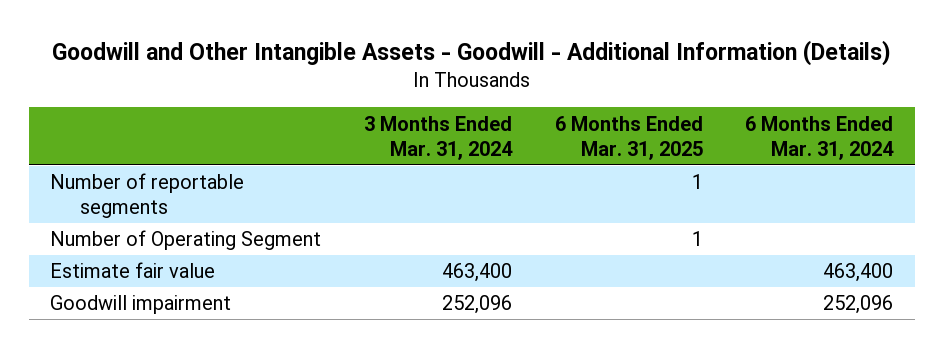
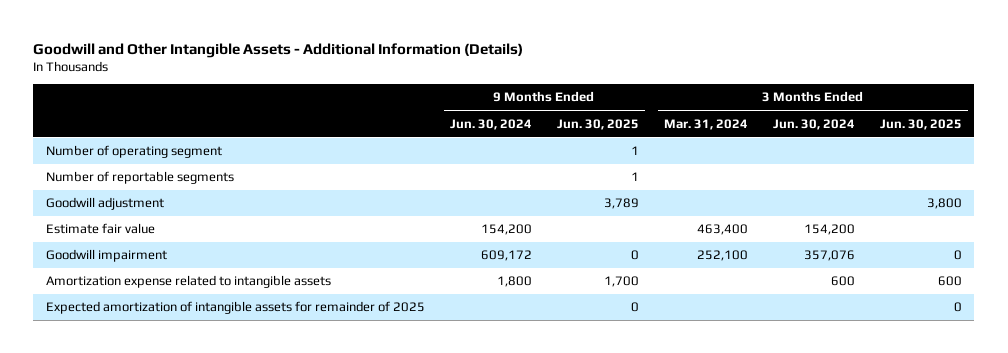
- Goodwill and Other Intangible Assets - Goodwill - Additional Information (Details)
+ Goodwill and Other Intangible Assets - Additional Information (Details)
- | 3 Months Ended Mar. 31, 2024 | 6 Months Ended Mar. 31, 2025 | 6 Months Ended Mar. 31, 2024
+ | 9 Months Ended Jun. 30, 2024 | 9 Months Ended Jun. 30, 2025 | 3 Months Ended Mar. 31, 2024 | 3 Months Ended Jun. 30, 2024 | 3 Months Ended Jun. 30, 2025
+ Number of operating segment | | 1 | | |
- Number of Operating Segment | | 1 |
+ Goodwill adjustment | | 3,789 | | | 3,800
- Goodwill impairment | 252,096 | | 252,096
+ Goodwill impairment | 609,172 | 0 | 252,100 | 357,076 | 0
+ Amortization expense related to intangible assets | 1,800 | 1,700 | | 600 | 600
+ Expected amortization of intangible assets for remainder of 2025 | | 0 | | | 0

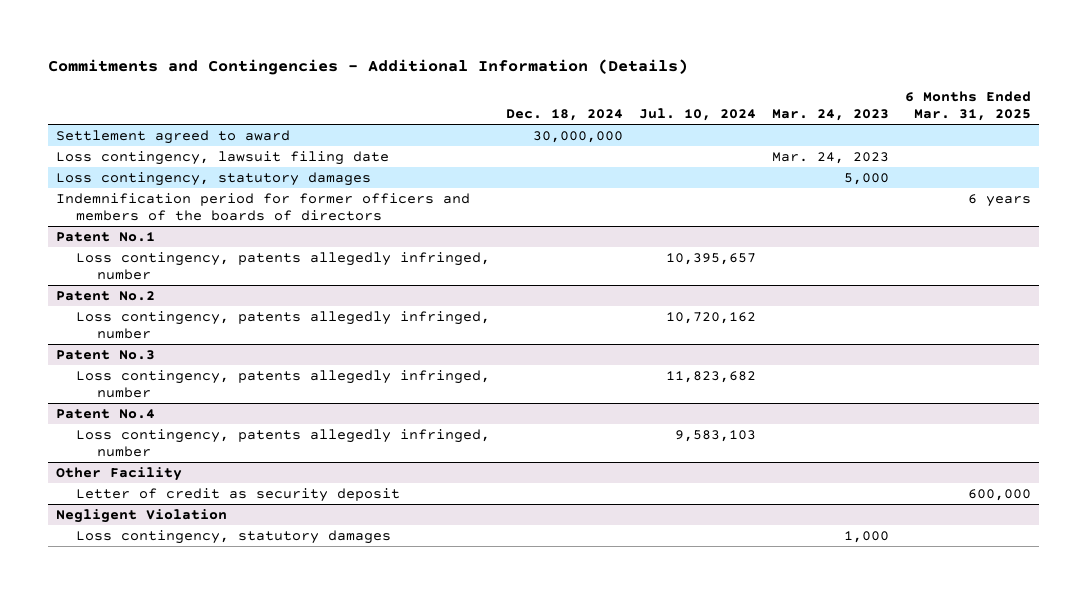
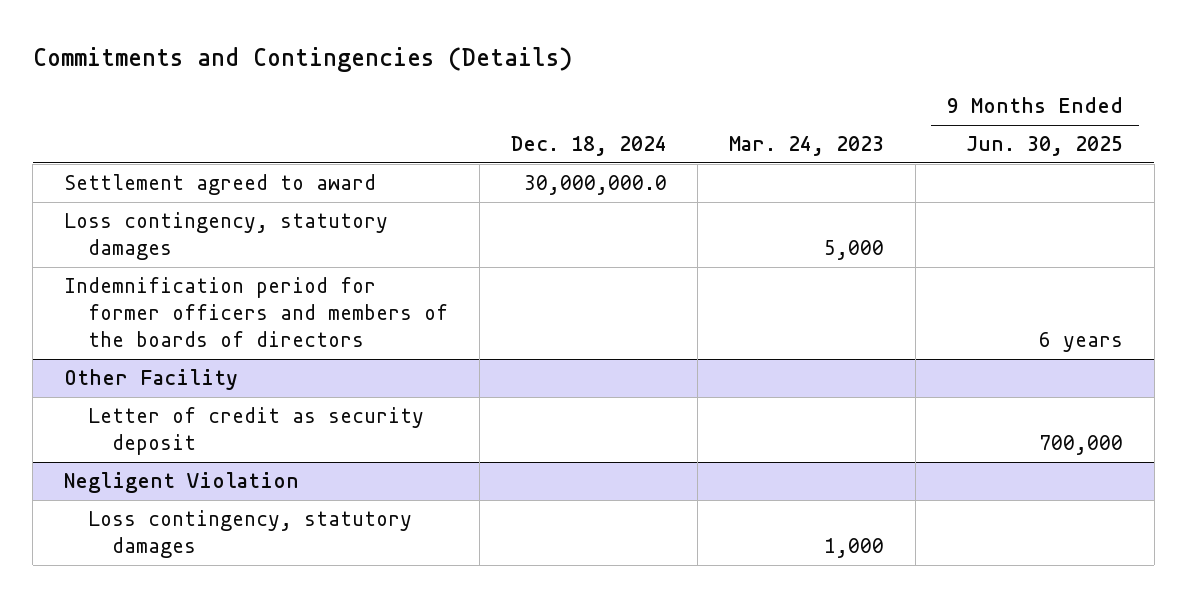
- Commitments and Contingencies - Additional Information (Details)
+ Commitments and Contingencies (Details)
- | Dec. 18, 2024 | Jul. 10, 2024 | Mar. 24, 2023 | 6 Months Ended Mar. 31, 2025
+ | Dec. 18, 2024 | Mar. 24, 2023 | 9 Months Ended Jun. 30, 2025
- Settlement agreed to award | 30,000,000 | | |
- Loss contingency, lawsuit filing date | | | Mar. 24, 2023 |
+ Settlement agreed to award | 30,000,000.0 | |
- Patent No.1
- Loss contingency, patents allegedly infringed, number | | 10,395,657 | |
- Patent No.2
- Loss contingency, patents allegedly infringed, number | | 10,720,162 | |
- Patent No.3
- Loss contingency, patents allegedly infringed, number | | 11,823,682 | |
- Patent No.4
- Loss contingency, patents allegedly infringed, number | | 9,583,103 | |

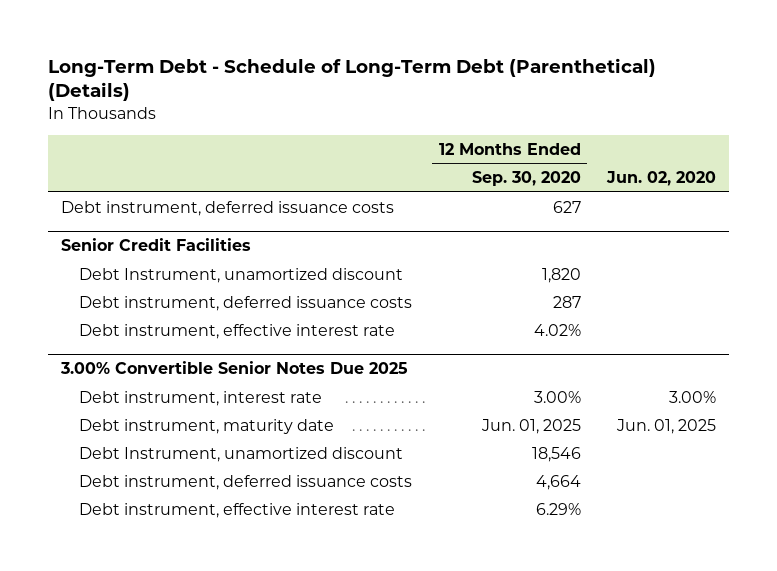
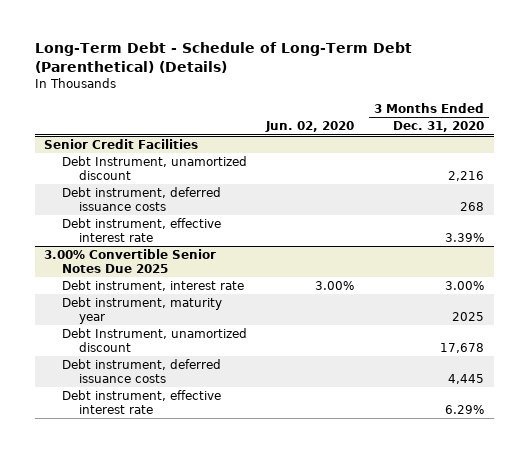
- | 12 Months Ended Sep. 30, 2020 | Jun. 02, 2020
+ | Jun. 02, 2020 | 3 Months Ended Dec. 31, 2020
- Debt instrument, deferred issuance costs | 627 |
@ 3.00% Convertible Senior Notes Due 2025
- Debt instrument, maturity date | Jun. 01, 2025 | Jun. 01, 2025
+ Debt instrument, maturity year | | 2025

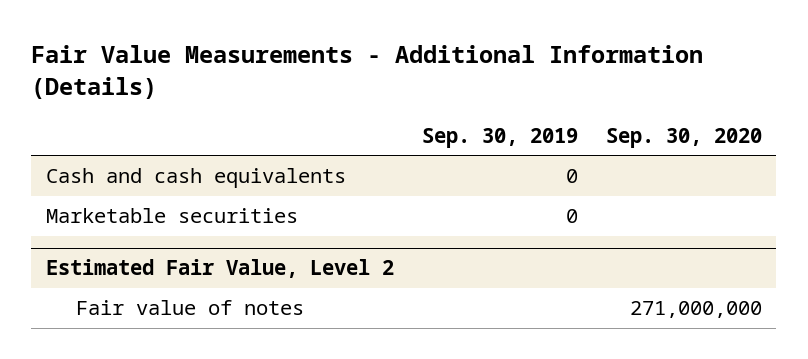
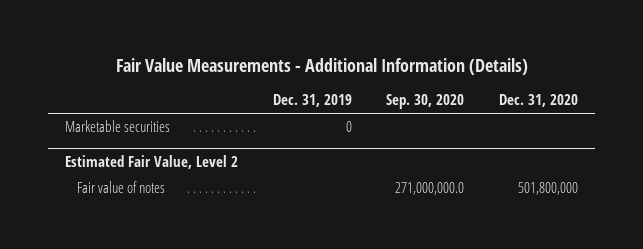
- | Sep. 30, 2019 | Sep. 30, 2020
+ | Dec. 31, 2019 | Sep. 30, 2020 | Dec. 31, 2020
- Cash and cash equivalents | 0 |
@ Estimated Fair Value, Level 2
- Fair value of notes | | 271,000,000
+ Fair value of notes | | 271,000,000.0 | 501,800,000

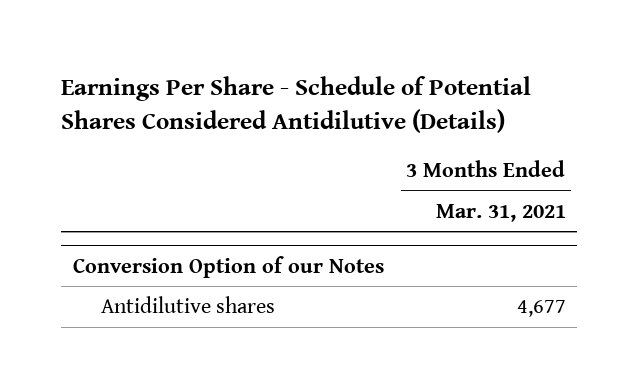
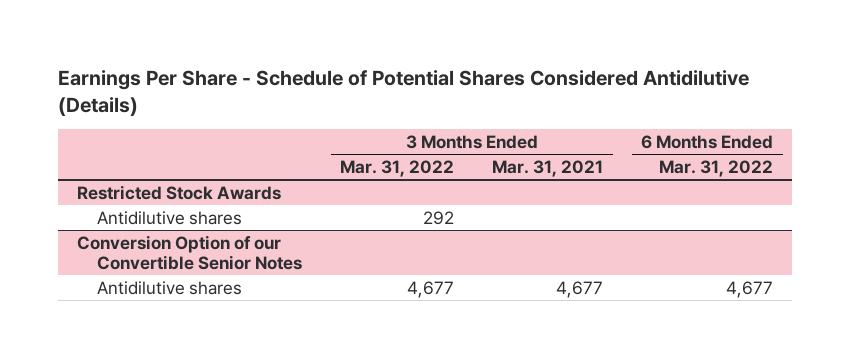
- | 3 Months Ended Mar. 31, 2021
+ | 3 Months Ended Mar. 31, 2022 | 3 Months Ended Mar. 31, 2021 | 6 Months Ended Mar. 31, 2022
- Conversion Option of our Notes
+ Restricted Stock Awards
+ Antidilutive shares | 292 | |
+ Conversion Option of our Convertible Senior Notes

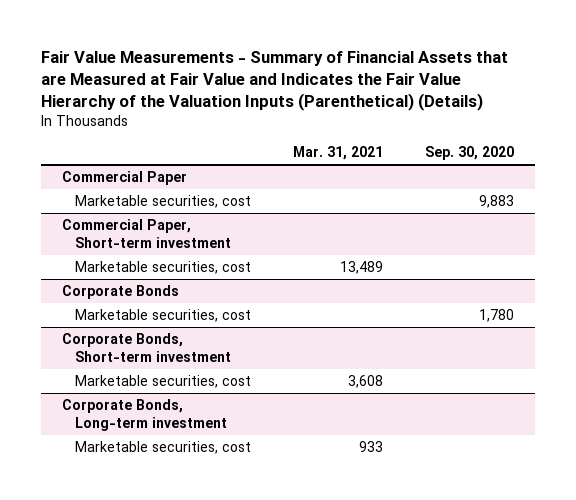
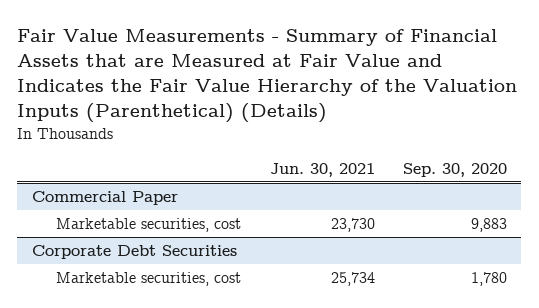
- | Mar. 31, 2021 | Sep. 30, 2020
+ | Jun. 30, 2021 | Sep. 30, 2020
- Commercial Paper, Short-term investment
- Marketable securities, cost | 13,489 |
- Corporate Bonds
+ Corporate Debt Securities
- Corporate Bonds, Short-term investment
- Marketable securities, cost | 3,608 |
- Corporate Bonds, Long-term investment
- Marketable securities, cost | 933 |

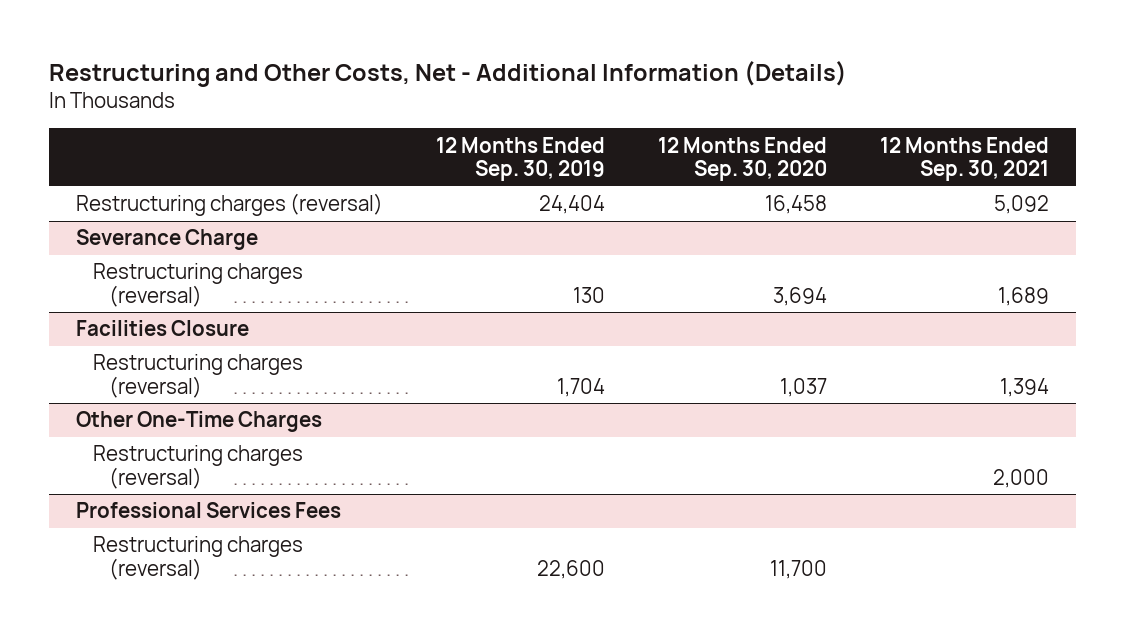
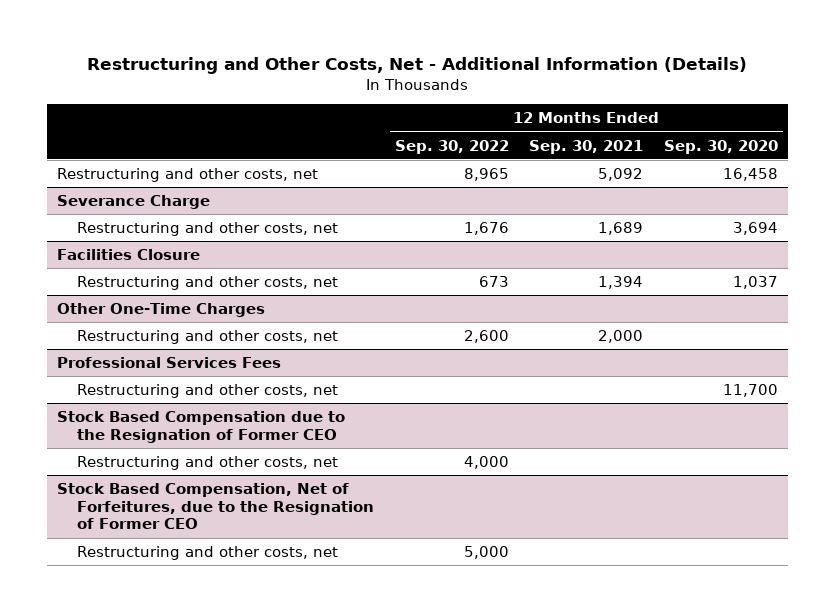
- | 12 Months Ended Sep. 30, 2019 | 12 Months Ended Sep. 30, 2020 | 12 Months Ended Sep. 30, 2021
+ | 12 Months Ended Sep. 30, 2022 | 12 Months Ended Sep. 30, 2021 | 12 Months Ended Sep. 30, 2020
- Restructuring charges (reversal) | 24,404 | 16,458 | 5,092
+ Restructuring and other costs, net | 8,965 | 5,092 | 16,458
@ Severance Charge
- Restructuring charges (reversal) | 130 | 3,694 | 1,689
+ Restructuring and other costs, net | 1,676 | 1,689 | 3,694
@ Facilities Closure
- Restructuring charges (reversal) | 1,704 | 1,037 | 1,394
+ Restructuring and other costs, net | 673 | 1,394 | 1,037
@ Other One-Time Charges
- Restructuring charges (reversal) | | | 2,000
+ Restructuring and other costs, net | 2,600 | 2,000 |
@ Professional Services Fees
- Restructuring charges (reversal) | 22,600 | 11,700 |
+ Restructuring and other costs, net | | | 11,700
+ Stock Based Compensation due to the Resignation of Former CEO
+ Restructuring and other costs, net | 4,000 | |
+ Stock Based Compensation, Net of Forfeitures, due to the Resignation of Former CEO
+ Restructuring and other costs, net | 5,000 | |

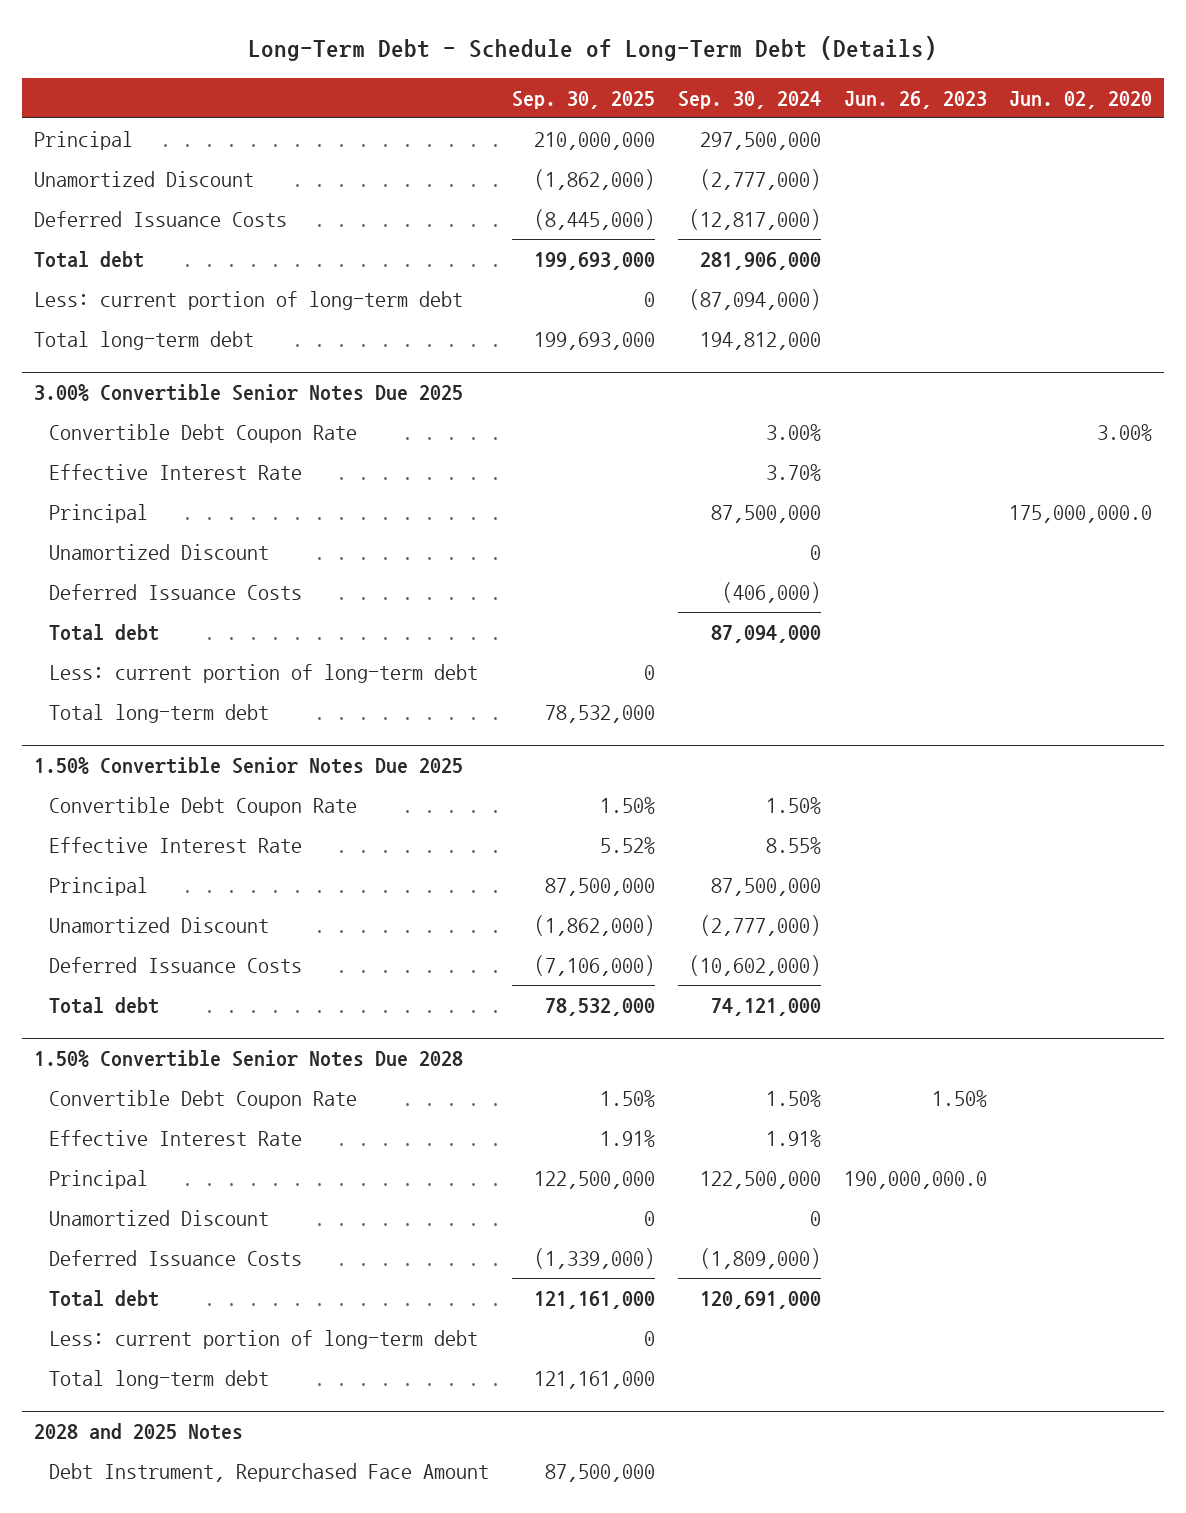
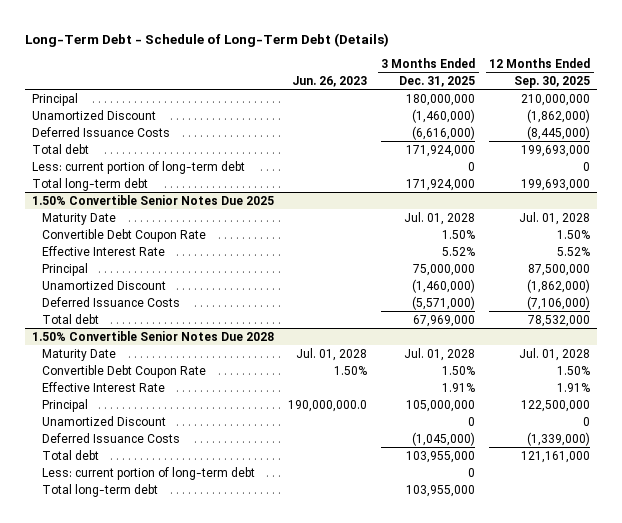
- | Sep. 30, 2025 | Sep. 30, 2024 | Jun. 26, 2023 | Jun. 02, 2020
+ | Jun. 26, 2023 | 3 Months Ended Dec. 31, 2025 | 12 Months Ended Sep. 30, 2025
- 3.00% Convertible Senior Notes Due 2025
- Convertible Debt Coupon Rate | | 3.00% | | 3.00%
- Effective Interest Rate | | 3.70% | |
- Principal | | 87,500,000 | | 175,000,000.0
- Unamortized Discount | | 0 | |
- Deferred Issuance Costs | | (406,000) | |
- Total debt | | 87,094,000 | |
- Less: current portion of long-term debt | 0 | | |
- Total long-term debt | 78,532,000 | | |
@ 1.50% Convertible Senior Notes Due 2025
+ Maturity Date | | Jul. 01, 2028 | Jul. 01, 2028
@ 1.50% Convertible Senior Notes Due 2028
+ Maturity Date | Jul. 01, 2028 | Jul. 01, 2028 | Jul. 01, 2028
- 2028 and 2025 Notes
- Debt Instrument, Repurchased Face Amount | 87,500,000 | | |

